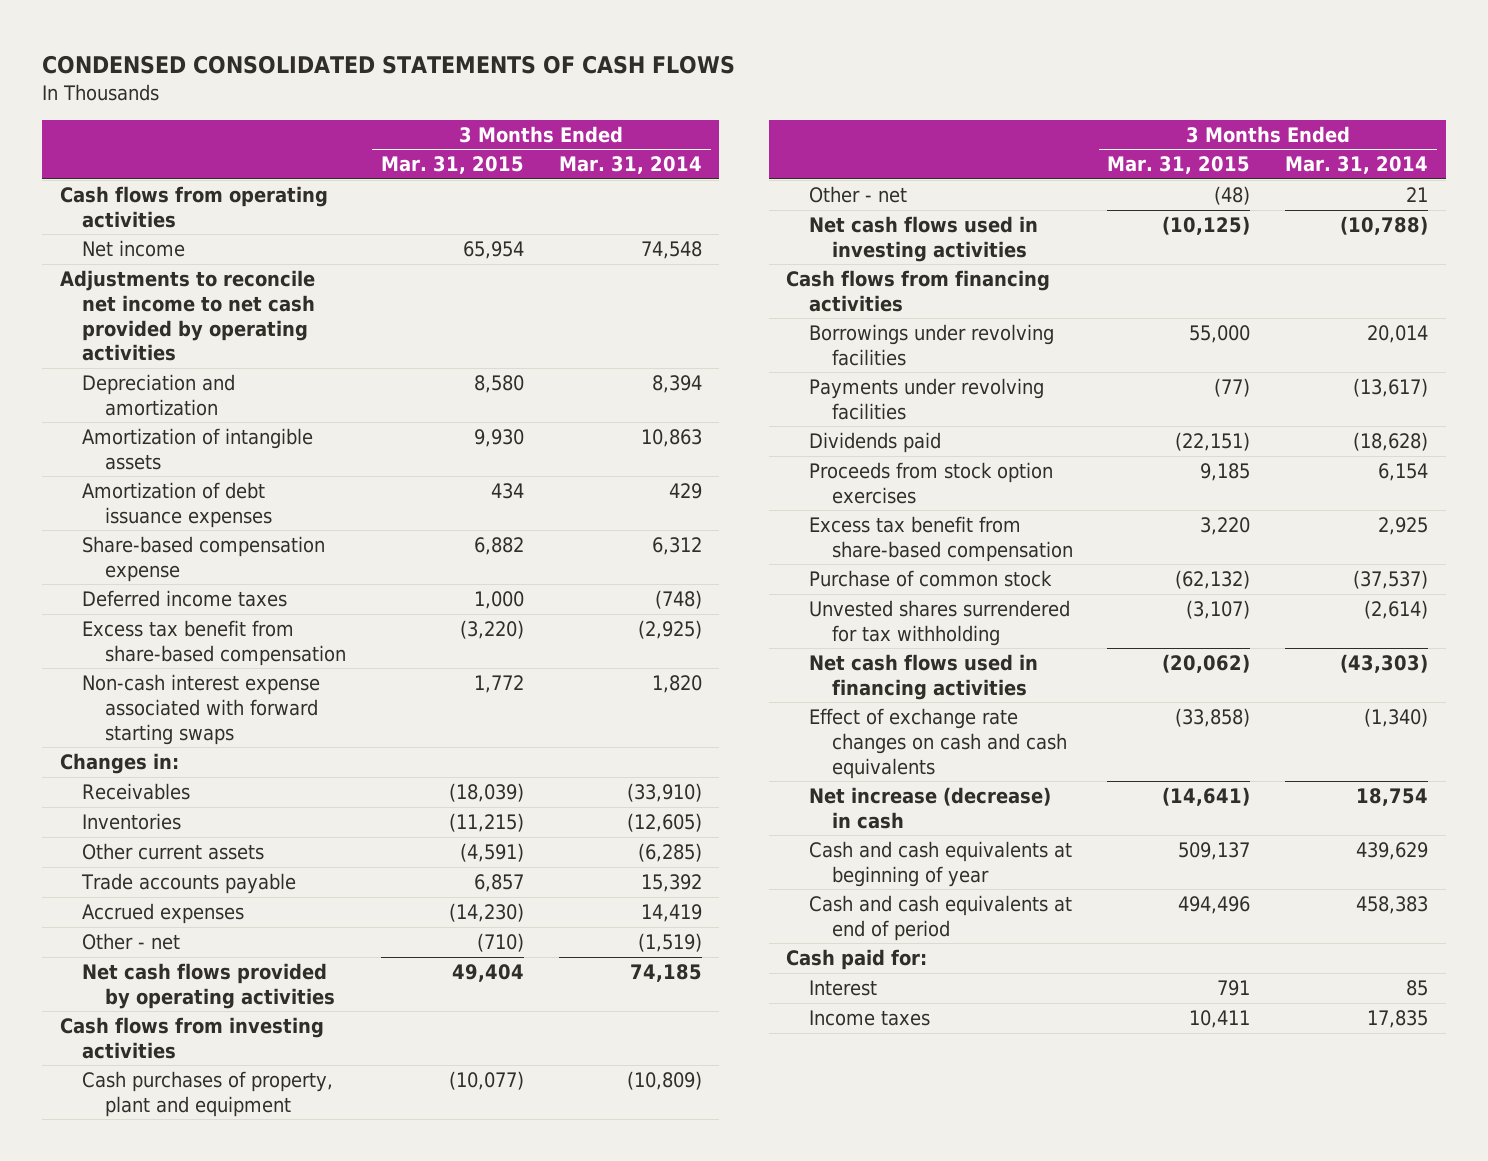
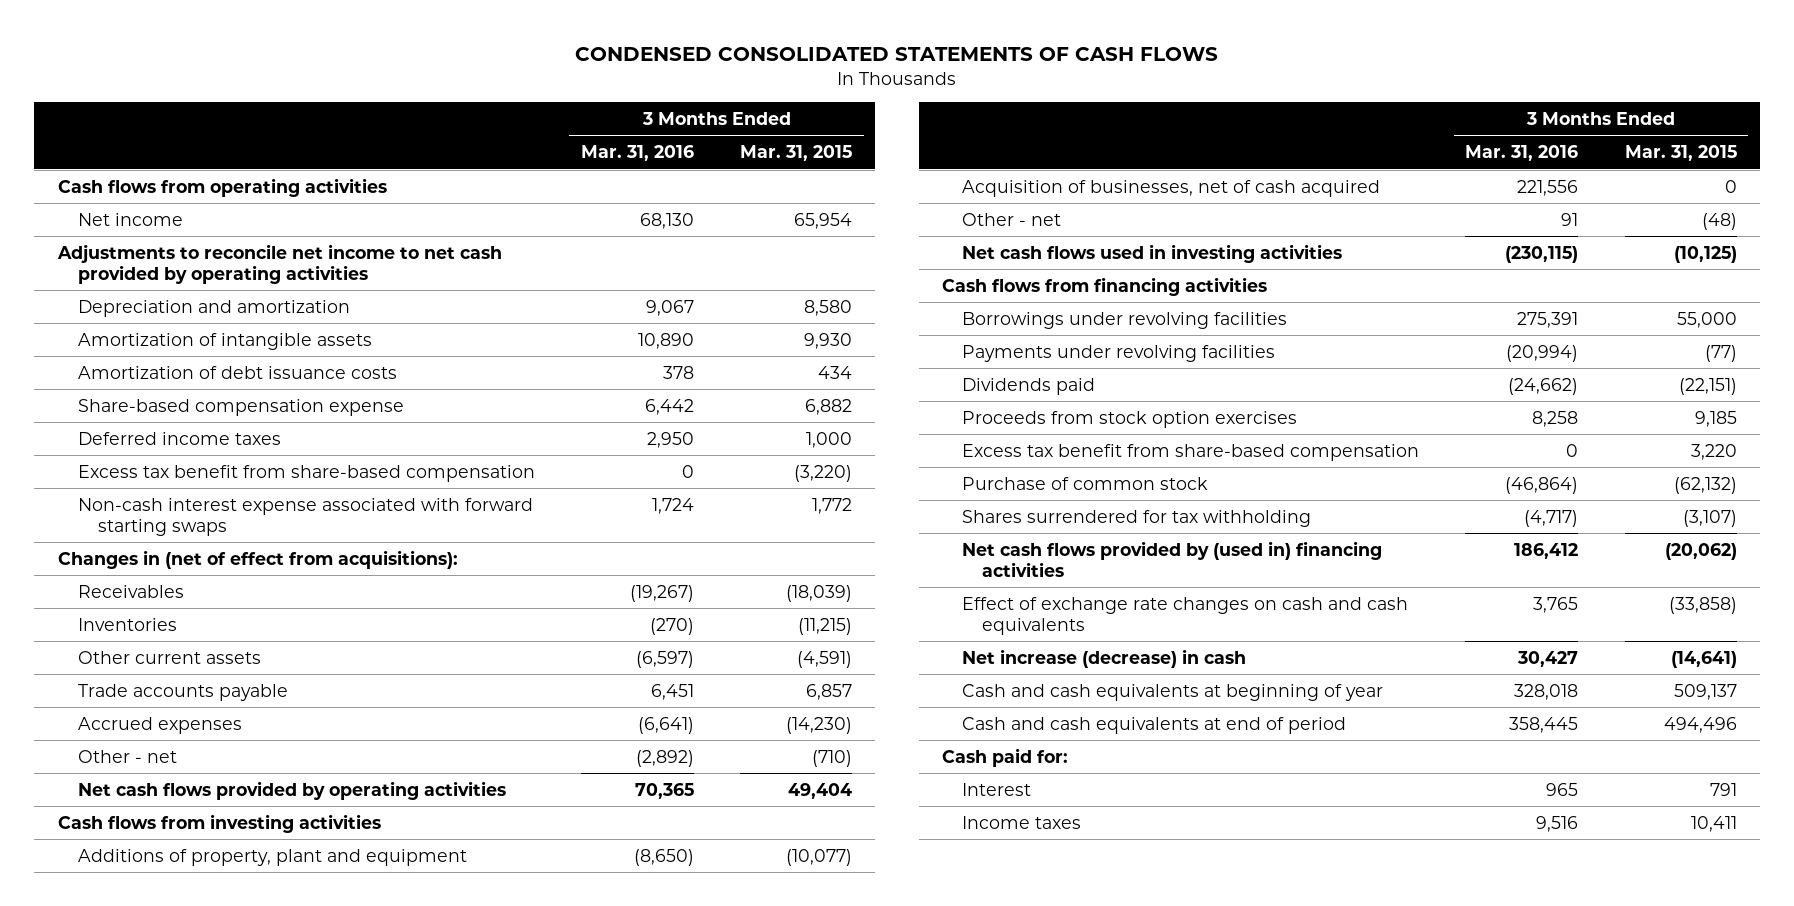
- | 3 Months Ended Mar. 31, 2015 | 3 Months Ended Mar. 31, 2014
+ | 3 Months Ended Mar. 31, 2016 | 3 Months Ended Mar. 31, 2015
- Amortization of debt issuance expenses | 434 | 429
+ Amortization of debt issuance costs | 378 | 434
- Changes in:
+ Changes in (net of effect from acquisitions):
- Cash purchases of property, plant and equipment | (10,077) | (10,809)
+ Additions of property, plant and equipment | (8,650) | (10,077)
+ Acquisition of businesses, net of cash acquired | 221,556 | 0
- Unvested shares surrendered for tax withholding | (3,107) | (2,614)
- Net cash flows used in financing activities | (20,062) | (43,303)
+ Shares surrendered for tax withholding | (4,717) | (3,107)
+ Net cash flows provided by (used in) financing activities | 186,412 | (20,062)

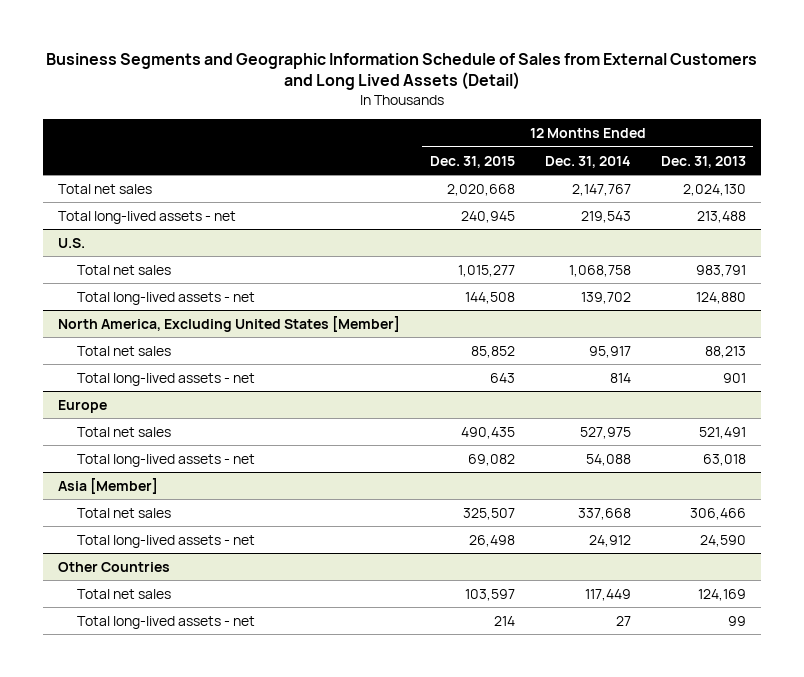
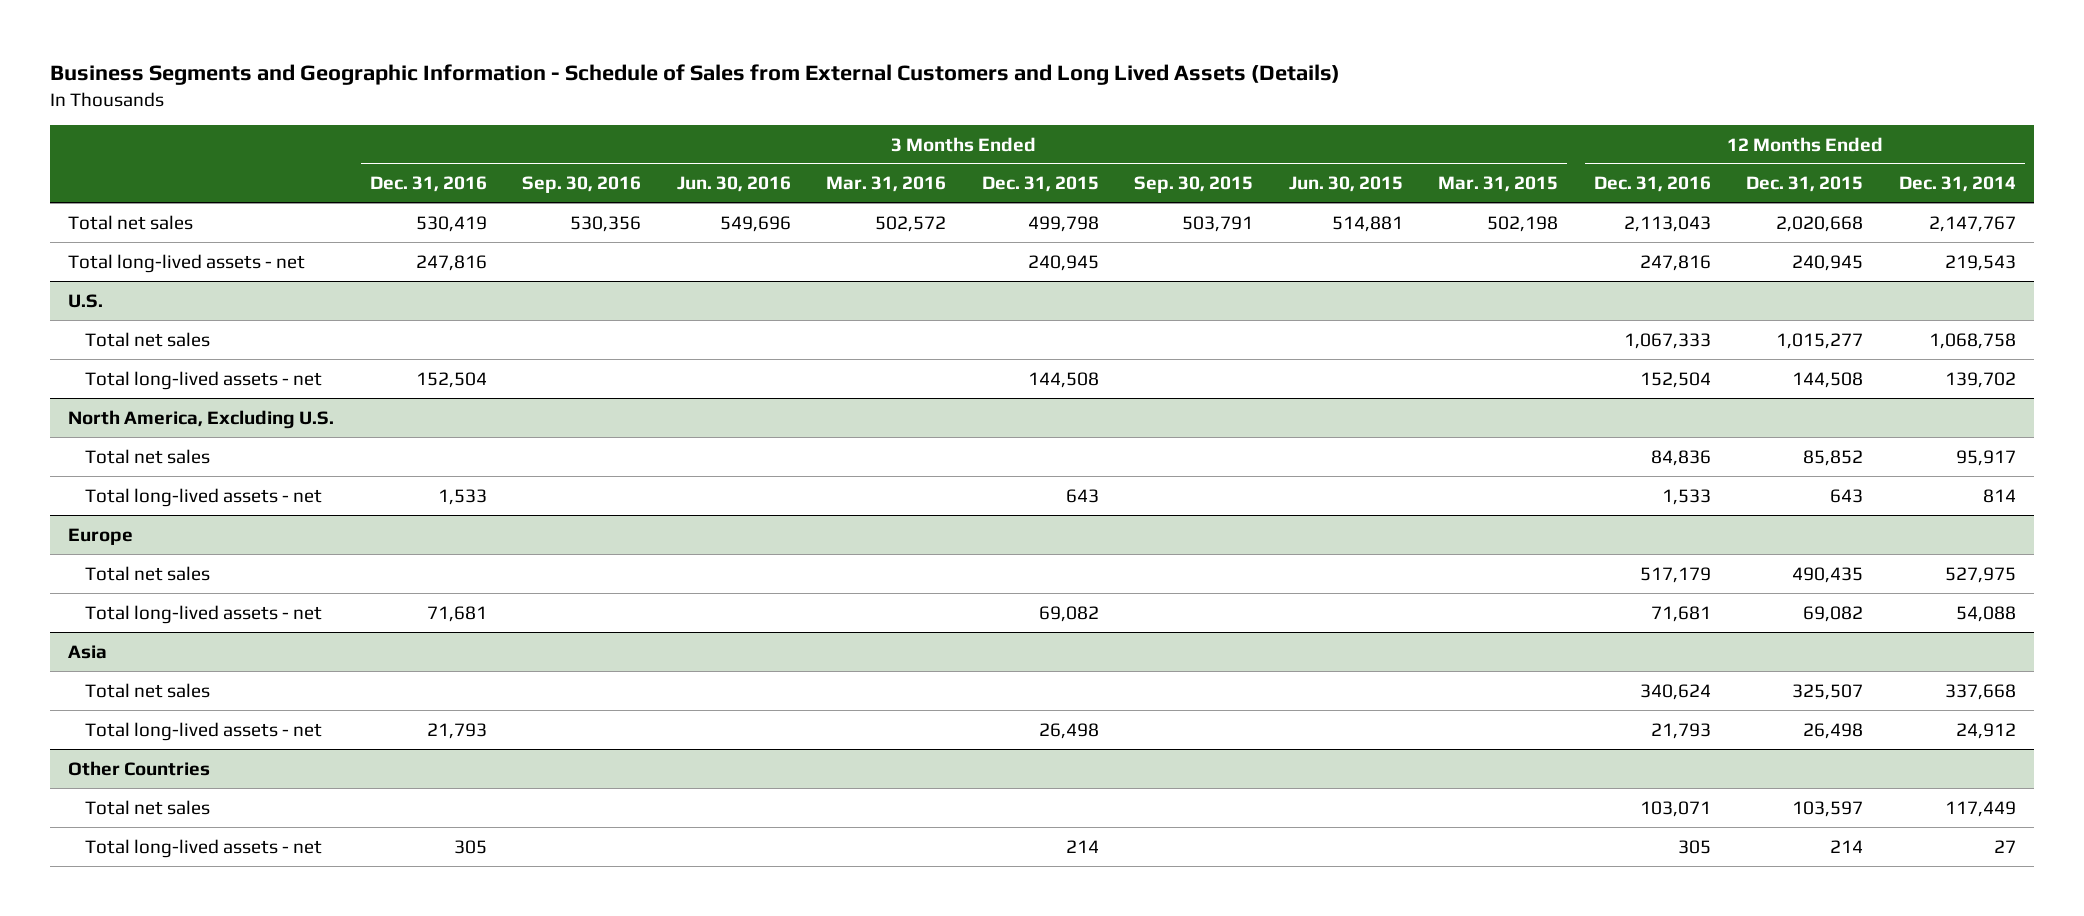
- Business Segments and Geographic Information Schedule of Sales from External Customers and Long Lived Assets (Detail)
+ Business Segments and Geographic Information - Schedule of Sales from External Customers and Long Lived Assets (Details)
- | 12 Months Ended Dec. 31, 2015 | 12 Months Ended Dec. 31, 2014 | 12 Months Ended Dec. 31, 2013
+ | 3 Months Ended Dec. 31, 2016 | 3 Months Ended Sep. 30, 2016 | 3 Months Ended Jun. 30, 2016 | 3 Months Ended Mar. 31, 2016 | 3 Months Ended Dec. 31, 2015 | 3 Months Ended Sep. 30, 2015 | 3 Months Ended Jun. 30, 2015 | 3 Months Ended Mar. 31, 2015 | 12 Months Ended Dec. 31, 2016 | 12 Months Ended Dec. 31, 2015 | 12 Months Ended Dec. 31, 2014
- North America, Excluding United States [Member]
+ North America, Excluding U.S.
- Asia [Member]
+ Asia

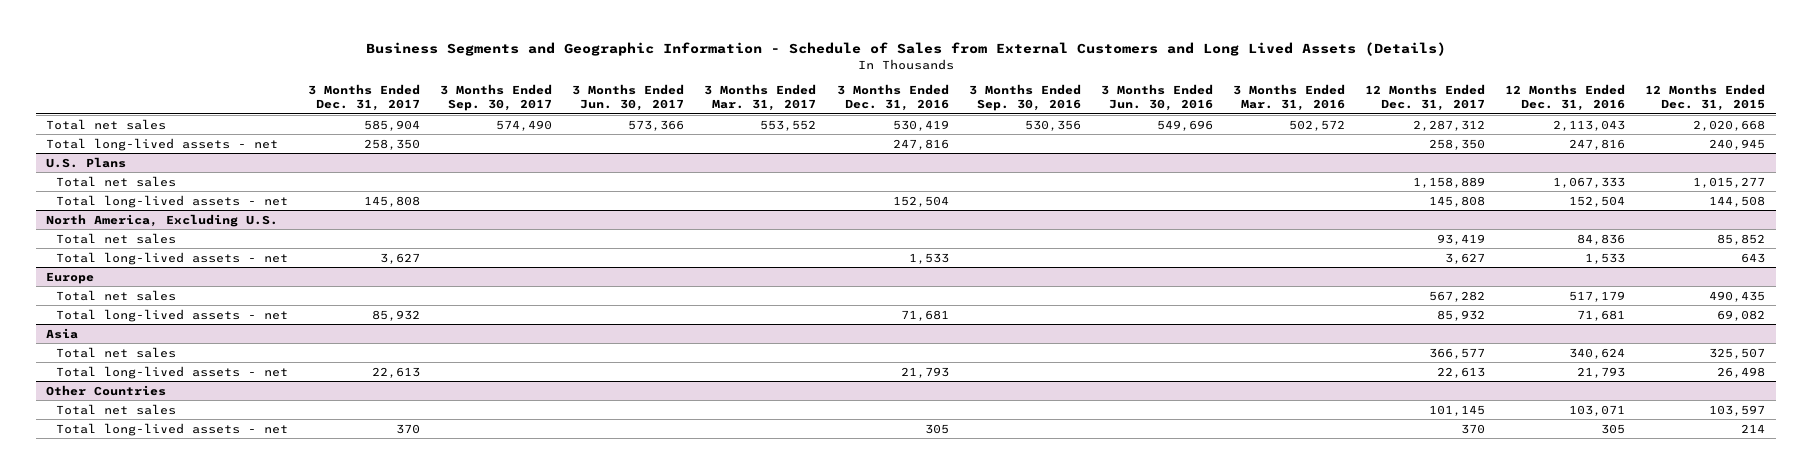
- | 3 Months Ended Dec. 31, 2016 | 3 Months Ended Sep. 30, 2016 | 3 Months Ended Jun. 30, 2016 | 3 Months Ended Mar. 31, 2016 | 3 Months Ended Dec. 31, 2015 | 3 Months Ended Sep. 30, 2015 | 3 Months Ended Jun. 30, 2015 | 3 Months Ended Mar. 31, 2015 | 12 Months Ended Dec. 31, 2016 | 12 Months Ended Dec. 31, 2015 | 12 Months Ended Dec. 31, 2014
+ | 3 Months Ended Dec. 31, 2017 | 3 Months Ended Sep. 30, 2017 | 3 Months Ended Jun. 30, 2017 | 3 Months Ended Mar. 31, 2017 | 3 Months Ended Dec. 31, 2016 | 3 Months Ended Sep. 30, 2016 | 3 Months Ended Jun. 30, 2016 | 3 Months Ended Mar. 31, 2016 | 12 Months Ended Dec. 31, 2017 | 12 Months Ended Dec. 31, 2016 | 12 Months Ended Dec. 31, 2015
- U.S.
+ U.S. Plans

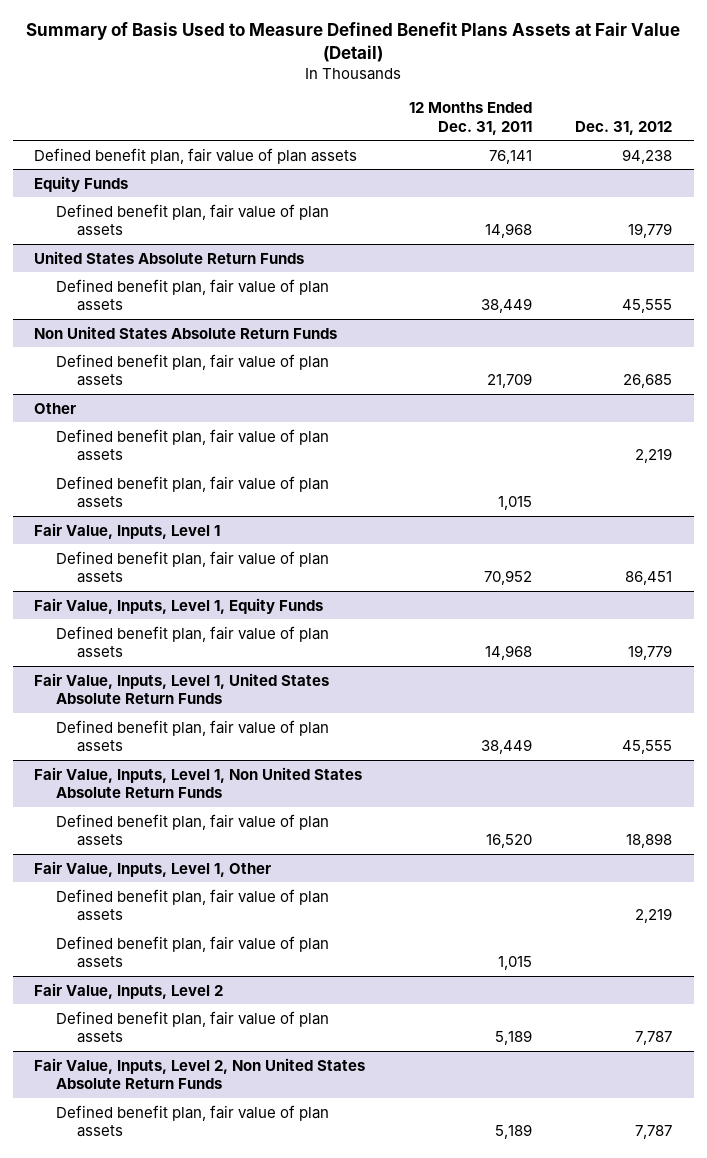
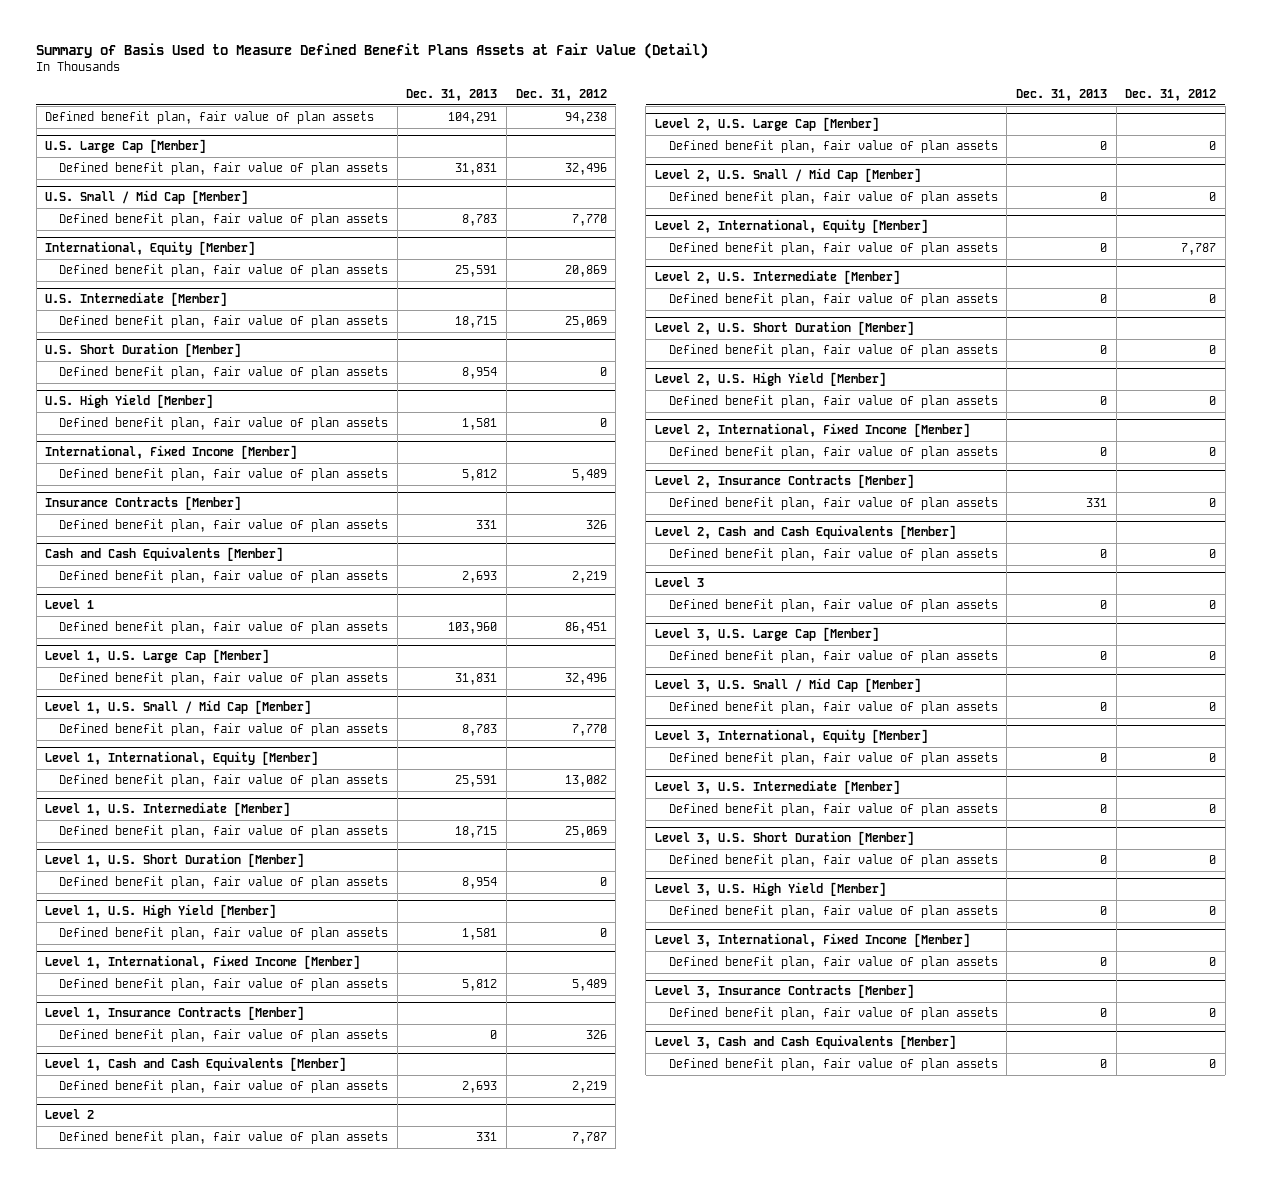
- | 12 Months Ended Dec. 31, 2011 | Dec. 31, 2012
+ | Dec. 31, 2013 | Dec. 31, 2012
- Equity Funds
- Defined benefit plan, fair value of plan assets | 14,968 | 19,779
- United States Absolute Return Funds
- Defined benefit plan, fair value of plan assets | 38,449 | 45,555
- Non United States Absolute Return Funds
- Defined benefit plan, fair value of plan assets | 21,709 | 26,685
- Other
+ U.S. Large Cap [Member]
+ Defined benefit plan, fair value of plan assets | 31,831 | 32,496
+ U.S. Small / Mid Cap [Member]
+ Defined benefit plan, fair value of plan assets | 8,783 | 7,770
+ International, Equity [Member]
+ Defined benefit plan, fair value of plan assets | 25,591 | 20,869
+ U.S. Intermediate [Member]
+ Defined benefit plan, fair value of plan assets | 18,715 | 25,069
+ U.S. Short Duration [Member]
+ Defined benefit plan, fair value of plan assets | 8,954 | 0
+ U.S. High Yield [Member]
+ Defined benefit plan, fair value of plan assets | 1,581 | 0
+ International, Fixed Income [Member]
+ Defined benefit plan, fair value of plan assets | 5,812 | 5,489
+ Insurance Contracts [Member]
+ Defined benefit plan, fair value of plan assets | 331 | 326
+ Cash and Cash Equivalents [Member]
- Defined benefit plan, fair value of plan assets | 1,015 |
- Fair Value, Inputs, Level 1
+ Level 1
- Fair Value, Inputs, Level 1, Equity Funds
- Defined benefit plan, fair value of plan assets | 14,968 | 19,779
- Fair Value, Inputs, Level 1, United States Absolute Return Funds
- Defined benefit plan, fair value of plan assets | 38,449 | 45,555
- Fair Value, Inputs, Level 1, Non United States Absolute Return Funds
- Defined benefit plan, fair value of plan assets | 16,520 | 18,898
- Fair Value, Inputs, Level 1, Other
+ Level 1, U.S. Large Cap [Member]
+ Defined benefit plan, fair value of plan assets | 31,831 | 32,496
+ Level 1, U.S. Small / Mid Cap [Member]
+ Defined benefit plan, fair value of plan assets | 8,783 | 7,770
+ Level 1, International, Equity [Member]
+ Defined benefit plan, fair value of plan assets | 25,591 | 13,082
+ Level 1, U.S. Intermediate [Member]
+ Defined benefit plan, fair value of plan assets | 18,715 | 25,069
+ Level 1, U.S. Short Duration [Member]
+ Defined benefit plan, fair value of plan assets | 8,954 | 0
+ Level 1, U.S. High Yield [Member]
+ Defined benefit plan, fair value of plan assets | 1,581 | 0
+ Level 1, International, Fixed Income [Member]
+ Defined benefit plan, fair value of plan assets | 5,812 | 5,489
+ Level 1, Insurance Contracts [Member]
+ Defined benefit plan, fair value of plan assets | 0 | 326
+ Level 1, Cash and Cash Equivalents [Member]
- Defined benefit plan, fair value of plan assets | 1,015 |
- Fair Value, Inputs, Level 2
+ Level 2
- Fair Value, Inputs, Level 2, Non United States Absolute Return Funds
+ Level 2, U.S. Large Cap [Member]
+ Defined benefit plan, fair value of plan assets | 0 | 0
+ Level 2, U.S. Small / Mid Cap [Member]
+ Defined benefit plan, fair value of plan assets | 0 | 0
+ Level 2, International, Equity [Member]
+ Level 2, U.S. Intermediate [Member]
+ Defined benefit plan, fair value of plan assets | 0 | 0
+ Level 2, U.S. Short Duration [Member]
+ Defined benefit plan, fair value of plan assets | 0 | 0
+ Level 2, U.S. High Yield [Member]
+ Defined benefit plan, fair value of plan assets | 0 | 0
+ Level 2, International, Fixed Income [Member]
+ Defined benefit plan, fair value of plan assets | 0 | 0
+ Level 2, Insurance Contracts [Member]
+ Defined benefit plan, fair value of plan assets | 331 | 0
+ Level 2, Cash and Cash Equivalents [Member]
+ Defined benefit plan, fair value of plan assets | 0 | 0
+ Level 3
+ Defined benefit plan, fair value of plan assets | 0 | 0
+ Level 3, U.S. Large Cap [Member]
+ Defined benefit plan, fair value of plan assets | 0 | 0
+ Level 3, U.S. Small / Mid Cap [Member]
+ Defined benefit plan, fair value of plan assets | 0 | 0
+ Level 3, International, Equity [Member]
+ Defined benefit plan, fair value of plan assets | 0 | 0
+ Level 3, U.S. Intermediate [Member]
+ Defined benefit plan, fair value of plan assets | 0 | 0
+ Level 3, U.S. Short Duration [Member]
+ Defined benefit plan, fair value of plan assets | 0 | 0
+ Level 3, U.S. High Yield [Member]
+ Defined benefit plan, fair value of plan assets | 0 | 0
+ Level 3, International, Fixed Income [Member]
+ Defined benefit plan, fair value of plan assets | 0 | 0
+ Level 3, Insurance Contracts [Member]
+ Defined benefit plan, fair value of plan assets | 0 | 0
+ Level 3, Cash and Cash Equivalents [Member]
+ Defined benefit plan, fair value of plan assets | 0 | 0

